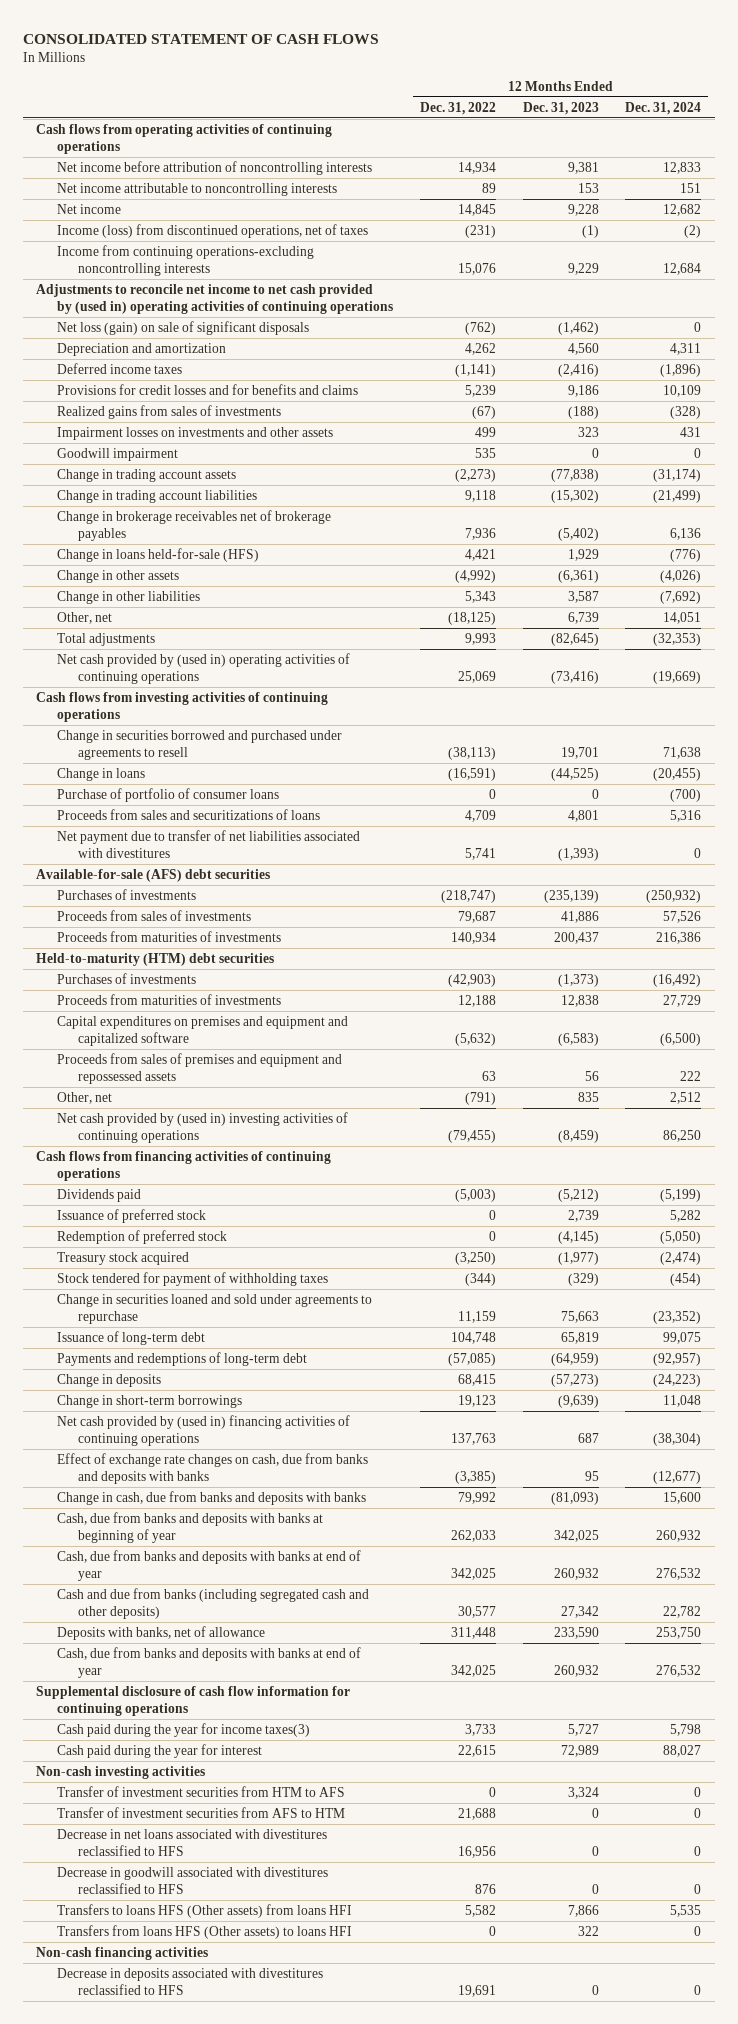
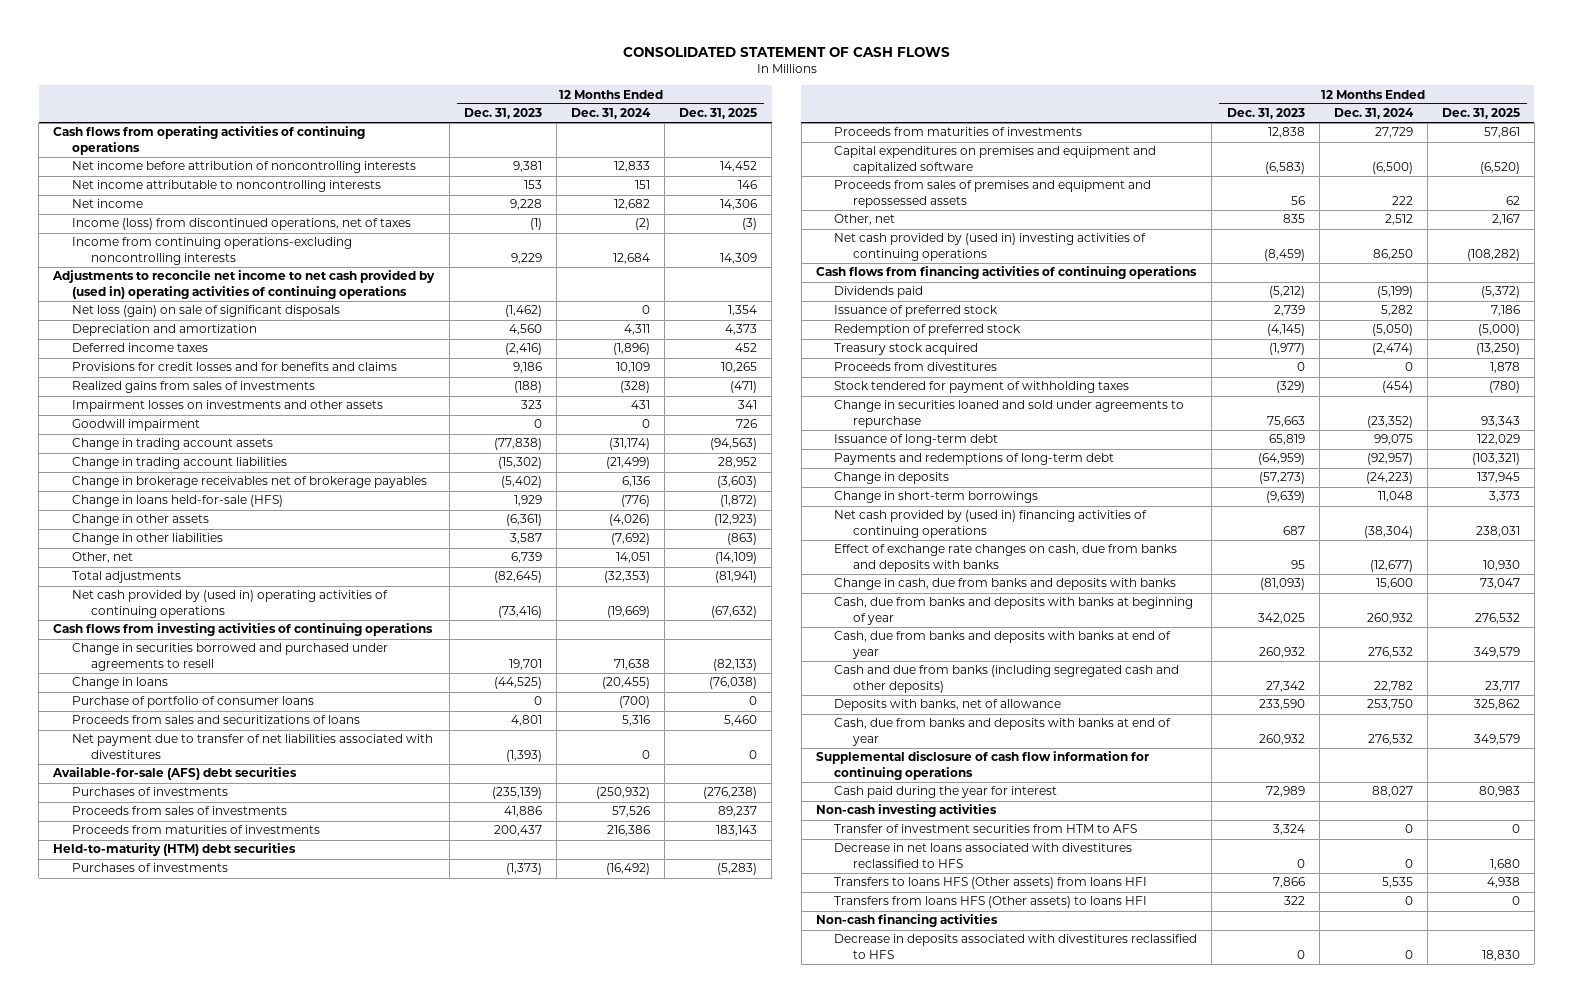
- | 12 Months Ended Dec. 31, 2022 | 12 Months Ended Dec. 31, 2023 | 12 Months Ended Dec. 31, 2024
+ | 12 Months Ended Dec. 31, 2023 | 12 Months Ended Dec. 31, 2024 | 12 Months Ended Dec. 31, 2025
+ Proceeds from divestitures | 0 | 0 | 1,878
- Cash paid during the year for income taxes(3) | 3,733 | 5,727 | 5,798
- Transfer of investment securities from AFS to HTM | 21,688 | 0 | 0
- Decrease in goodwill associated with divestitures reclassified to HFS | 876 | 0 | 0

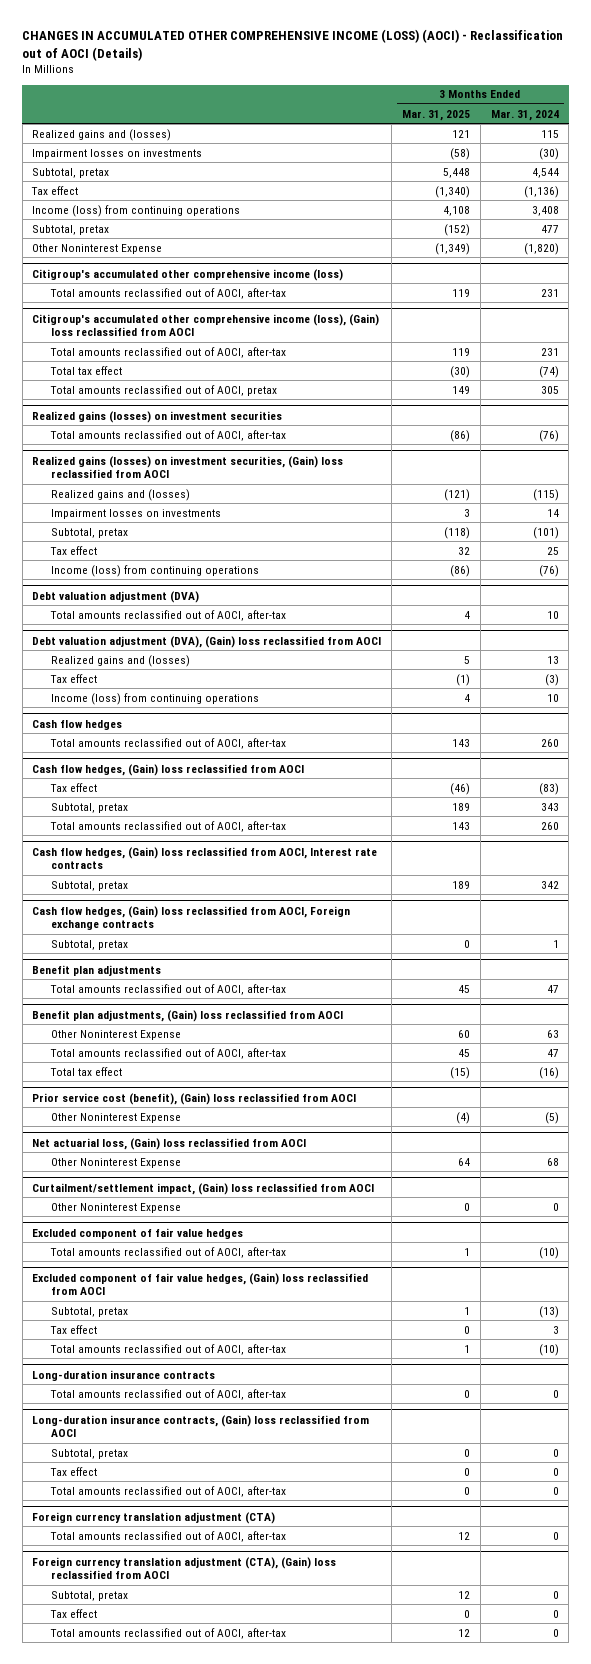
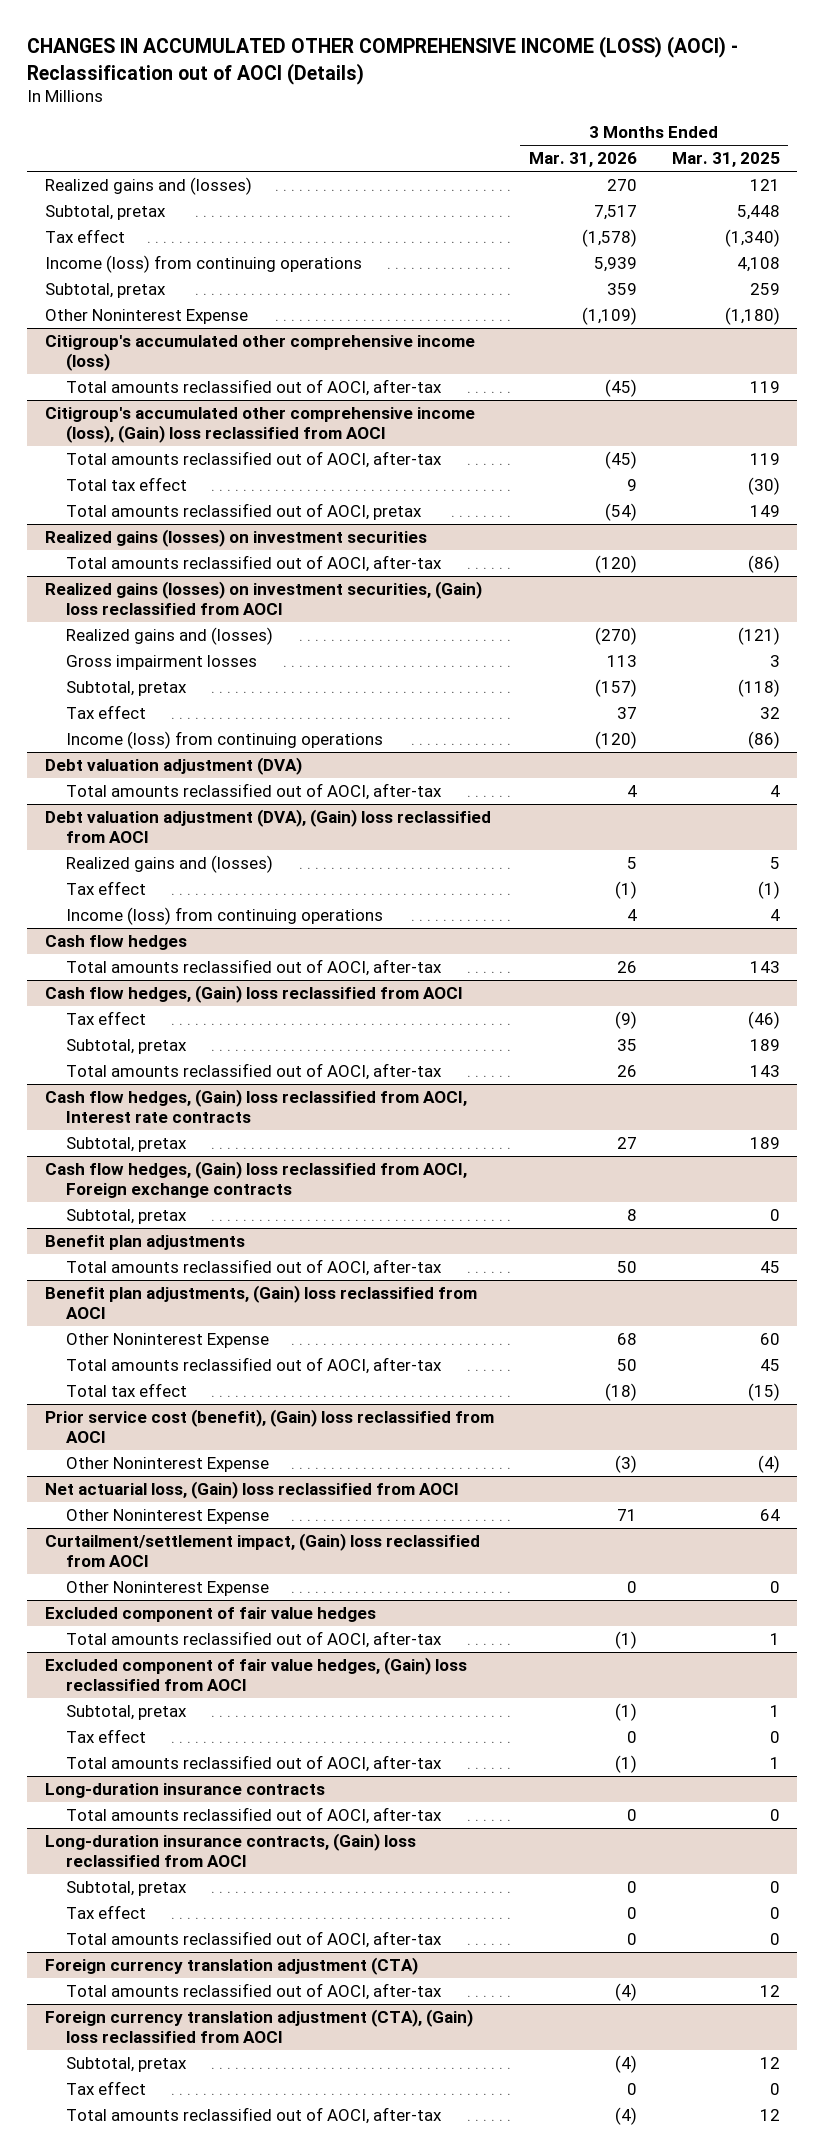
- | 3 Months Ended Mar. 31, 2025 | 3 Months Ended Mar. 31, 2024
+ | 3 Months Ended Mar. 31, 2026 | 3 Months Ended Mar. 31, 2025
- Impairment losses on investments | (58) | (30)
- Subtotal, pretax | (152) | 477
- Other Noninterest Expense | (1,349) | (1,820)
+ Subtotal, pretax | 359 | 259
+ Other Noninterest Expense | (1,109) | (1,180)
@ Realized gains (losses) on investment securities, (Gain) loss reclassified from AOCI
- Impairment losses on investments | 3 | 14
+ Gross impairment losses | 113 | 3

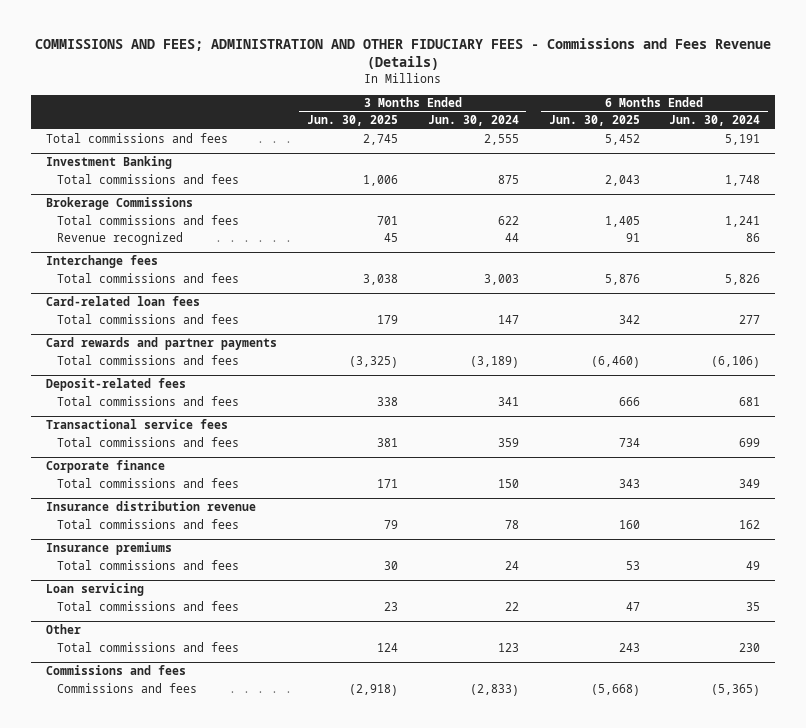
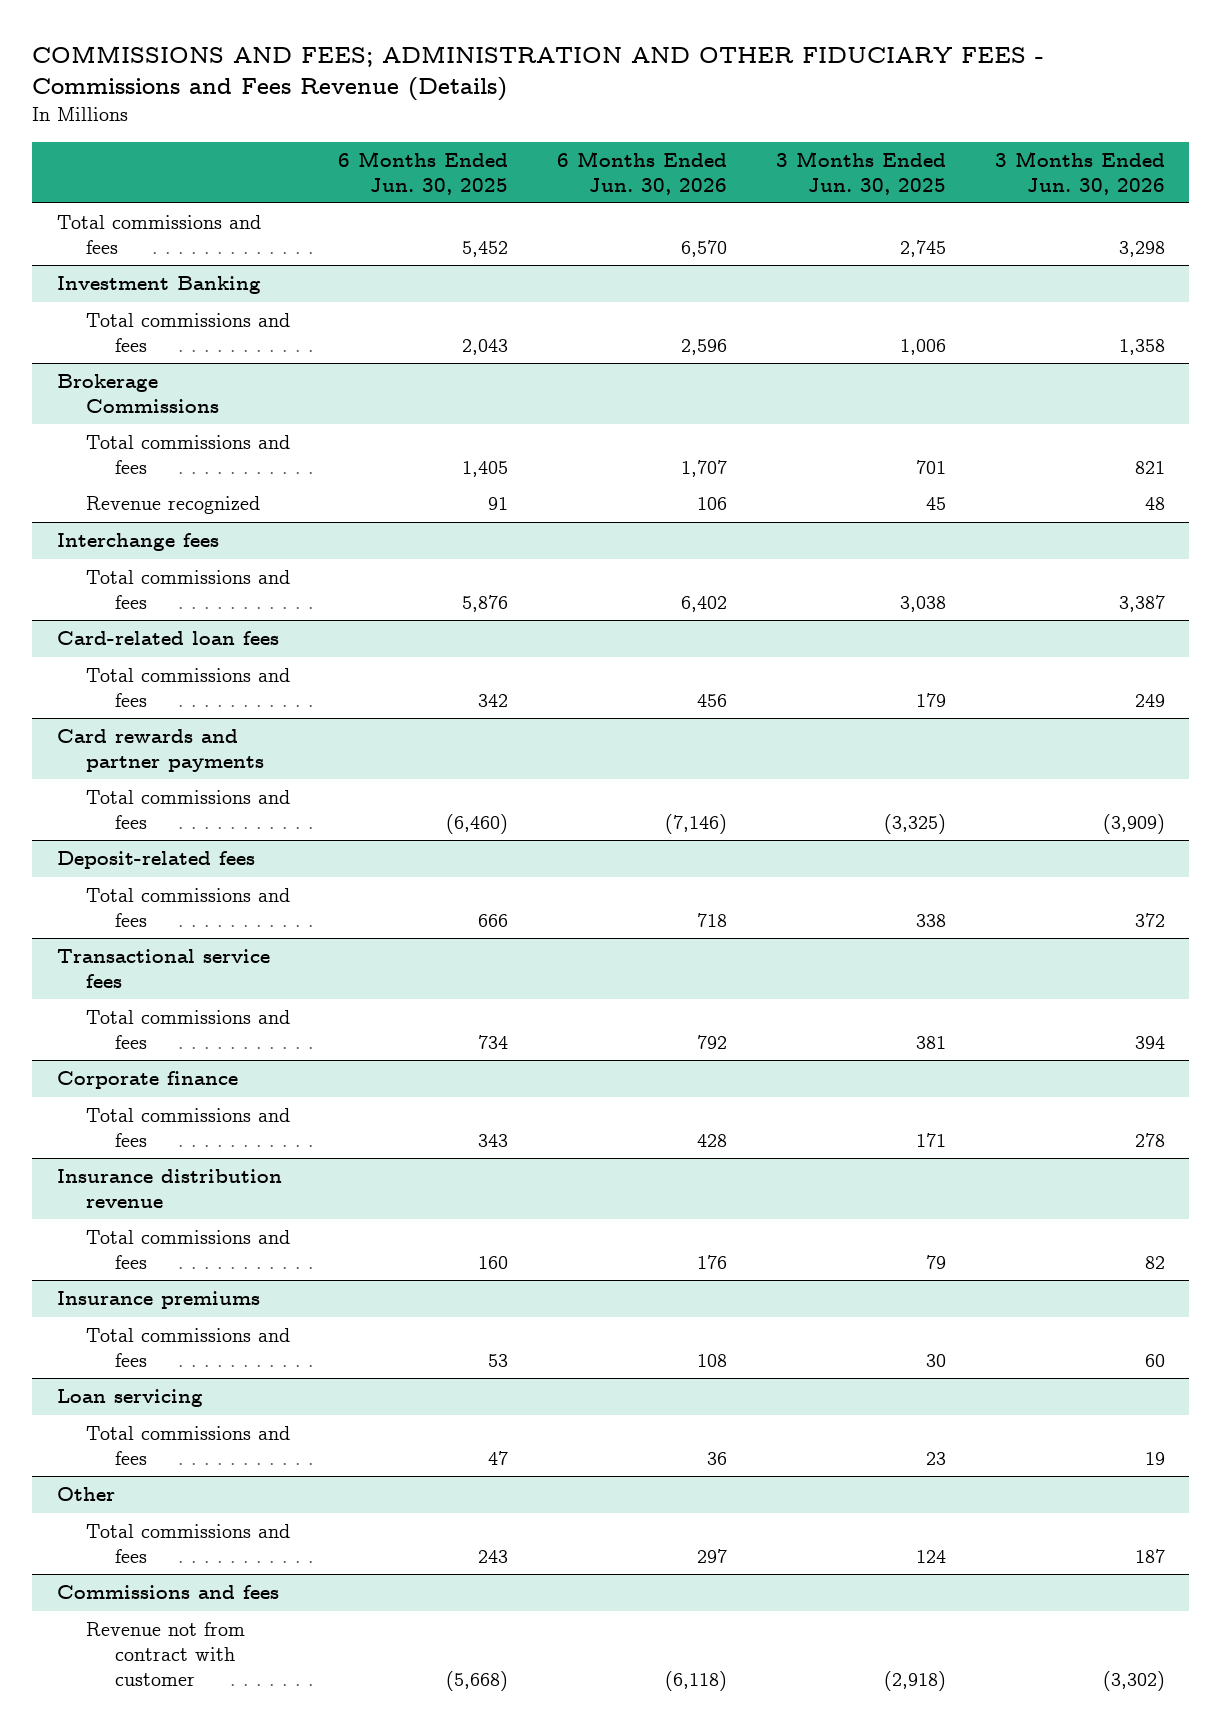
- | 3 Months Ended Jun. 30, 2025 | 3 Months Ended Jun. 30, 2024 | 6 Months Ended Jun. 30, 2025 | 6 Months Ended Jun. 30, 2024
+ | 6 Months Ended Jun. 30, 2025 | 6 Months Ended Jun. 30, 2026 | 3 Months Ended Jun. 30, 2025 | 3 Months Ended Jun. 30, 2026
@ Commissions and fees
- Commissions and fees | (2,918) | (2,833) | (5,668) | (5,365)
+ Revenue not from contract with customer | (5,668) | (6,118) | (2,918) | (3,302)

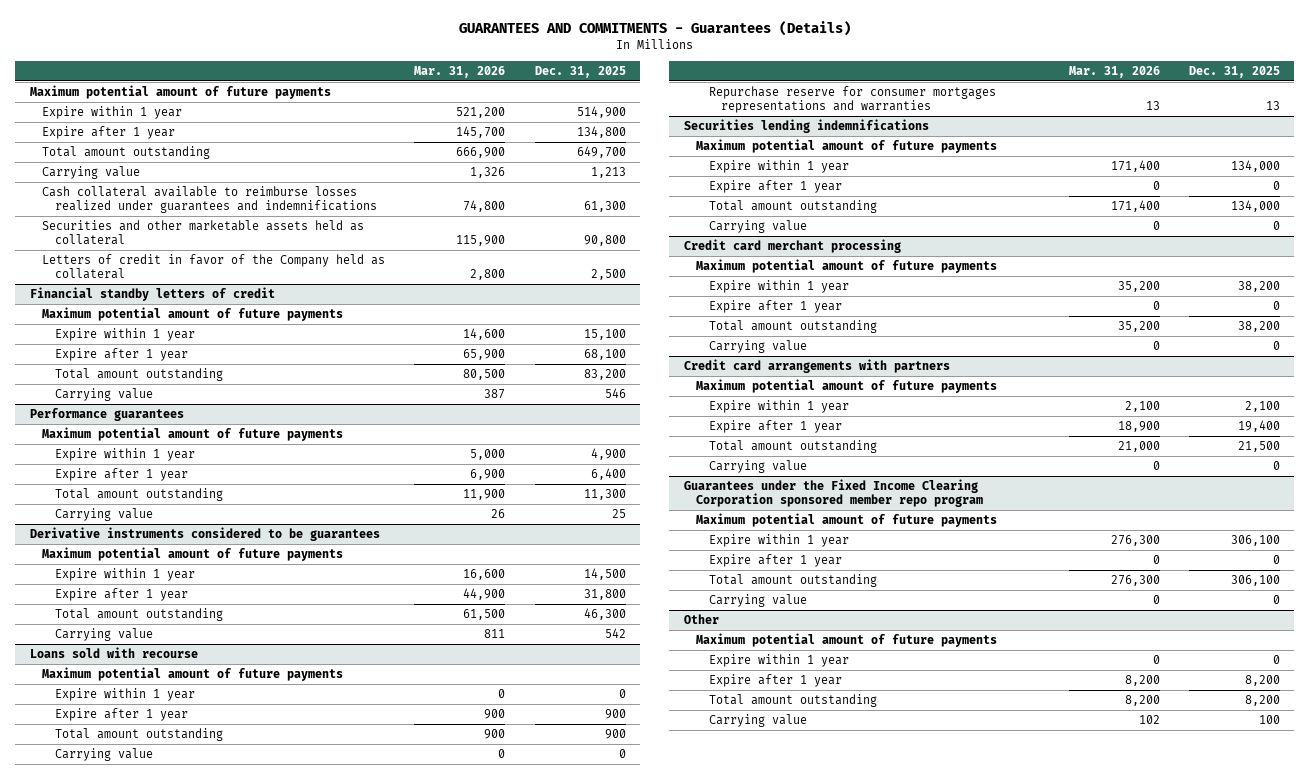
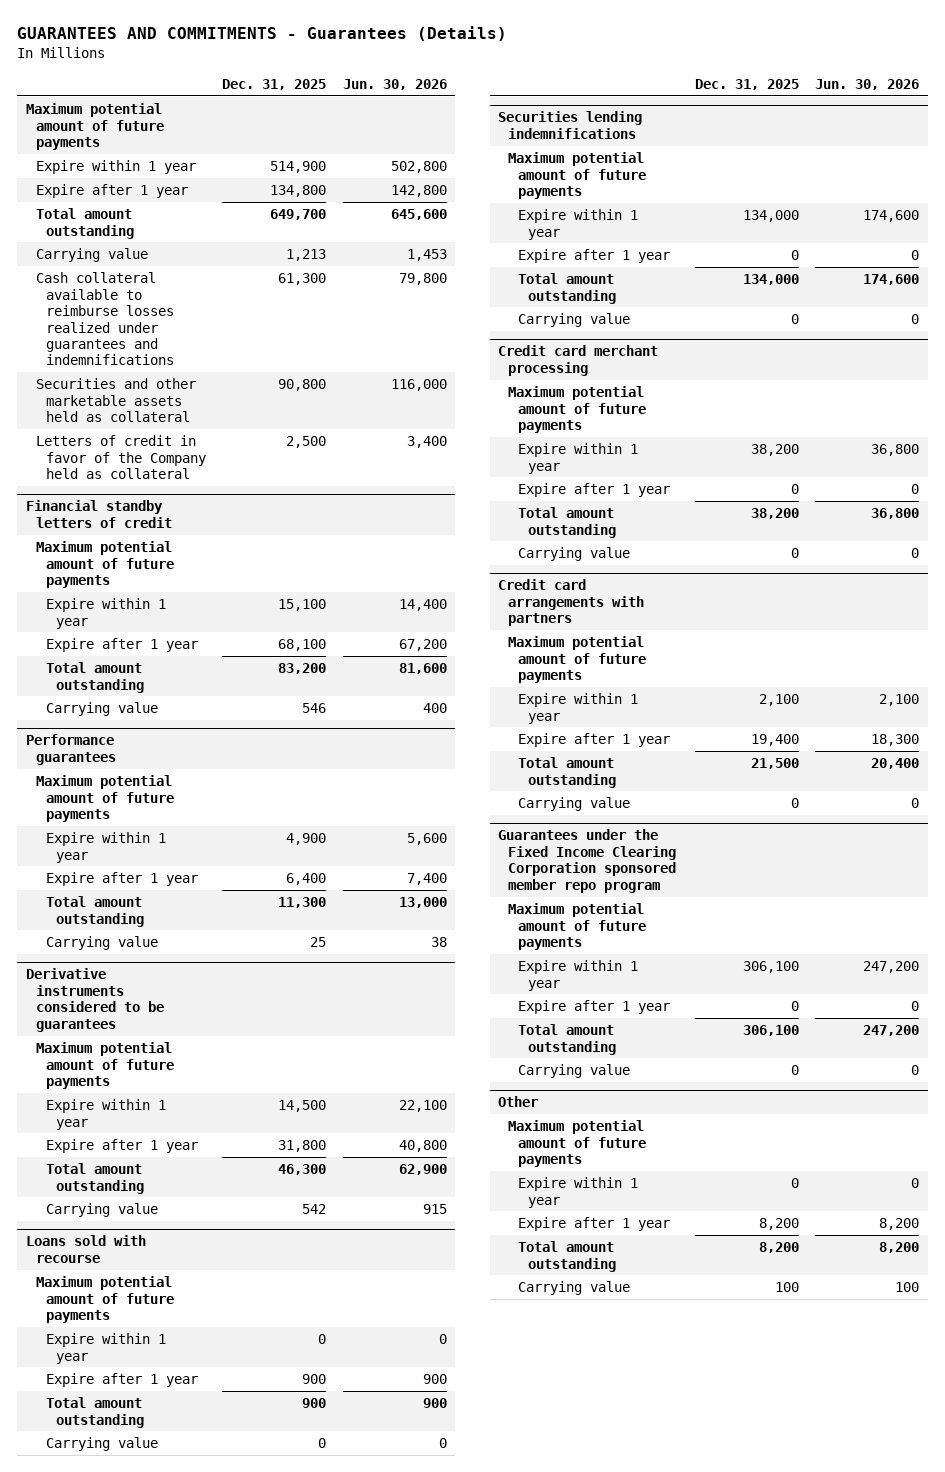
- | Mar. 31, 2026 | Dec. 31, 2025
+ | Dec. 31, 2025 | Jun. 30, 2026
@ Loans sold with recourse
- Repurchase reserve for consumer mortgages representations and warranties | 13 | 13

